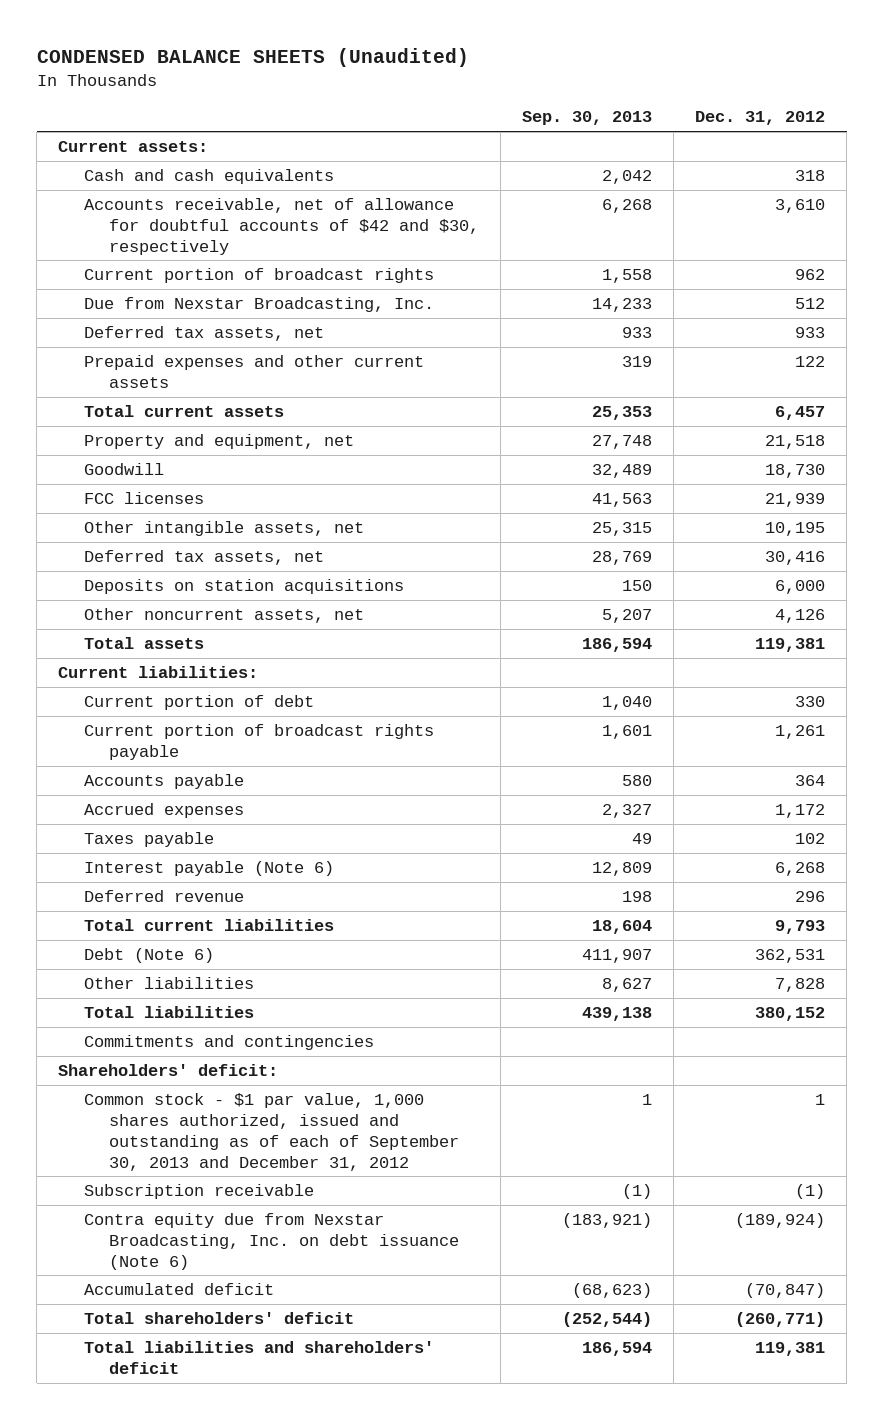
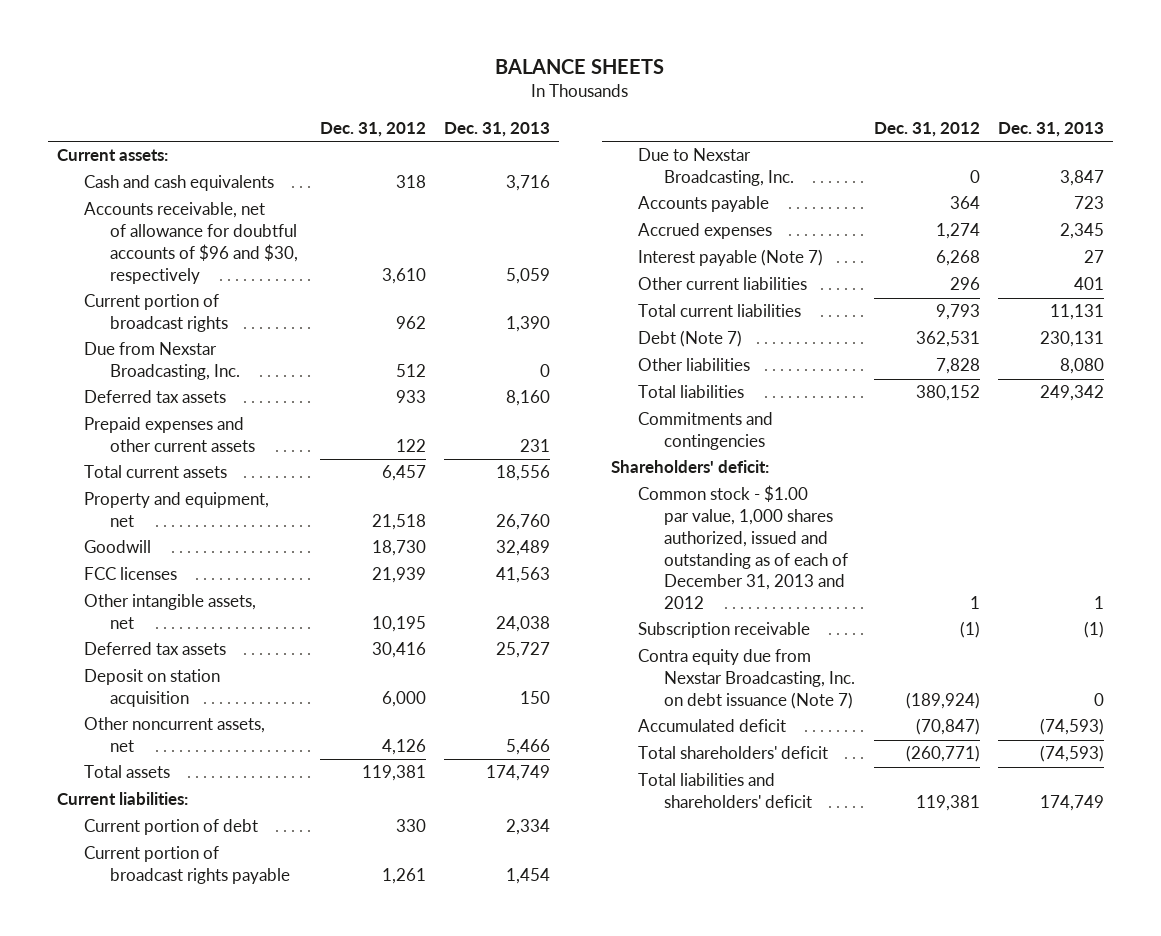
- CONDENSED BALANCE SHEETS (Unaudited)
+ BALANCE SHEETS
- | Sep. 30, 2013 | Dec. 31, 2012
+ | Dec. 31, 2012 | Dec. 31, 2013
- Accounts receivable, net of allowance for doubtful accounts of $42 and $30, respectively | 6,268 | 3,610
+ Accounts receivable, net of allowance for doubtful accounts of $96 and $30, respectively | 3,610 | 5,059
- Deferred tax assets, net | 933 | 933
+ Deferred tax assets | 933 | 8,160
- Deferred tax assets, net | 28,769 | 30,416
- Deposits on station acquisitions | 150 | 6,000
+ Deferred tax assets | 30,416 | 25,727
+ Deposit on station acquisition | 6,000 | 150
+ Due to Nexstar Broadcasting, Inc. | 0 | 3,847
- Accrued expenses | 2,327 | 1,172
- Taxes payable | 49 | 102
- Interest payable (Note 6) | 12,809 | 6,268
- Deferred revenue | 198 | 296
+ Accrued expenses | 1,274 | 2,345
+ Interest payable (Note 7) | 6,268 | 27
+ Other current liabilities | 296 | 401
- Debt (Note 6) | 411,907 | 362,531
+ Debt (Note 7) | 362,531 | 230,131
- Common stock - $1 par value, 1,000 shares authorized, issued and outstanding as of each of September 30, 2013 and December 31, 2012 | 1 | 1
+ Common stock - $1.00 par value, 1,000 shares authorized, issued and outstanding as of each of December 31, 2013 and 2012 | 1 | 1
- Contra equity due from Nexstar Broadcasting, Inc. on debt issuance (Note 6) | (183,921) | (189,924)
+ Contra equity due from Nexstar Broadcasting, Inc. on debt issuance (Note 7) | (189,924) | 0

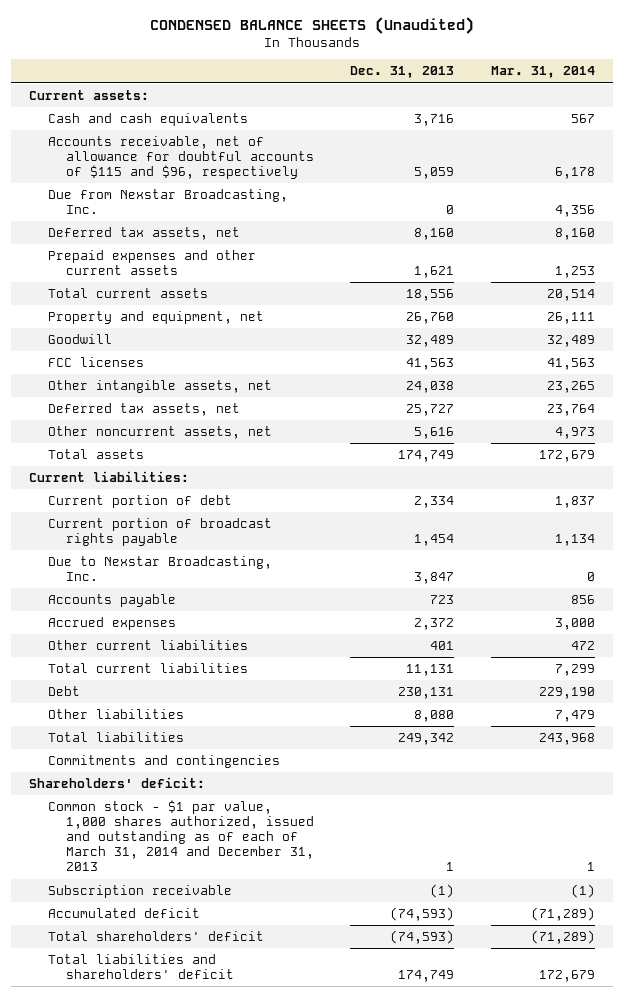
- BALANCE SHEETS
+ CONDENSED BALANCE SHEETS (Unaudited)
- | Dec. 31, 2012 | Dec. 31, 2013
+ | Dec. 31, 2013 | Mar. 31, 2014
- Accounts receivable, net of allowance for doubtful accounts of $96 and $30, respectively | 3,610 | 5,059
- Current portion of broadcast rights | 962 | 1,390
+ Accounts receivable, net of allowance for doubtful accounts of $115 and $96, respectively | 5,059 | 6,178
- Deferred tax assets | 933 | 8,160
- Prepaid expenses and other current assets | 122 | 231
+ Deferred tax assets, net | 8,160 | 8,160
+ Prepaid expenses and other current assets | 1,621 | 1,253
- Deferred tax assets | 30,416 | 25,727
- Deposit on station acquisition | 6,000 | 150
- Other noncurrent assets, net | 4,126 | 5,466
+ Deferred tax assets, net | 25,727 | 23,764
+ Other noncurrent assets, net | 5,616 | 4,973
- Accrued expenses | 1,274 | 2,345
- Interest payable (Note 7) | 6,268 | 27
+ Accrued expenses | 2,372 | 3,000
- Debt (Note 7) | 362,531 | 230,131
+ Debt | 230,131 | 229,190
- Common stock - $1.00 par value, 1,000 shares authorized, issued and outstanding as of each of December 31, 2013 and 2012 | 1 | 1
+ Common stock - $1 par value, 1,000 shares authorized, issued and outstanding as of each of March 31, 2014 and December 31, 2013 | 1 | 1
- Contra equity due from Nexstar Broadcasting, Inc. on debt issuance (Note 7) | (189,924) | 0

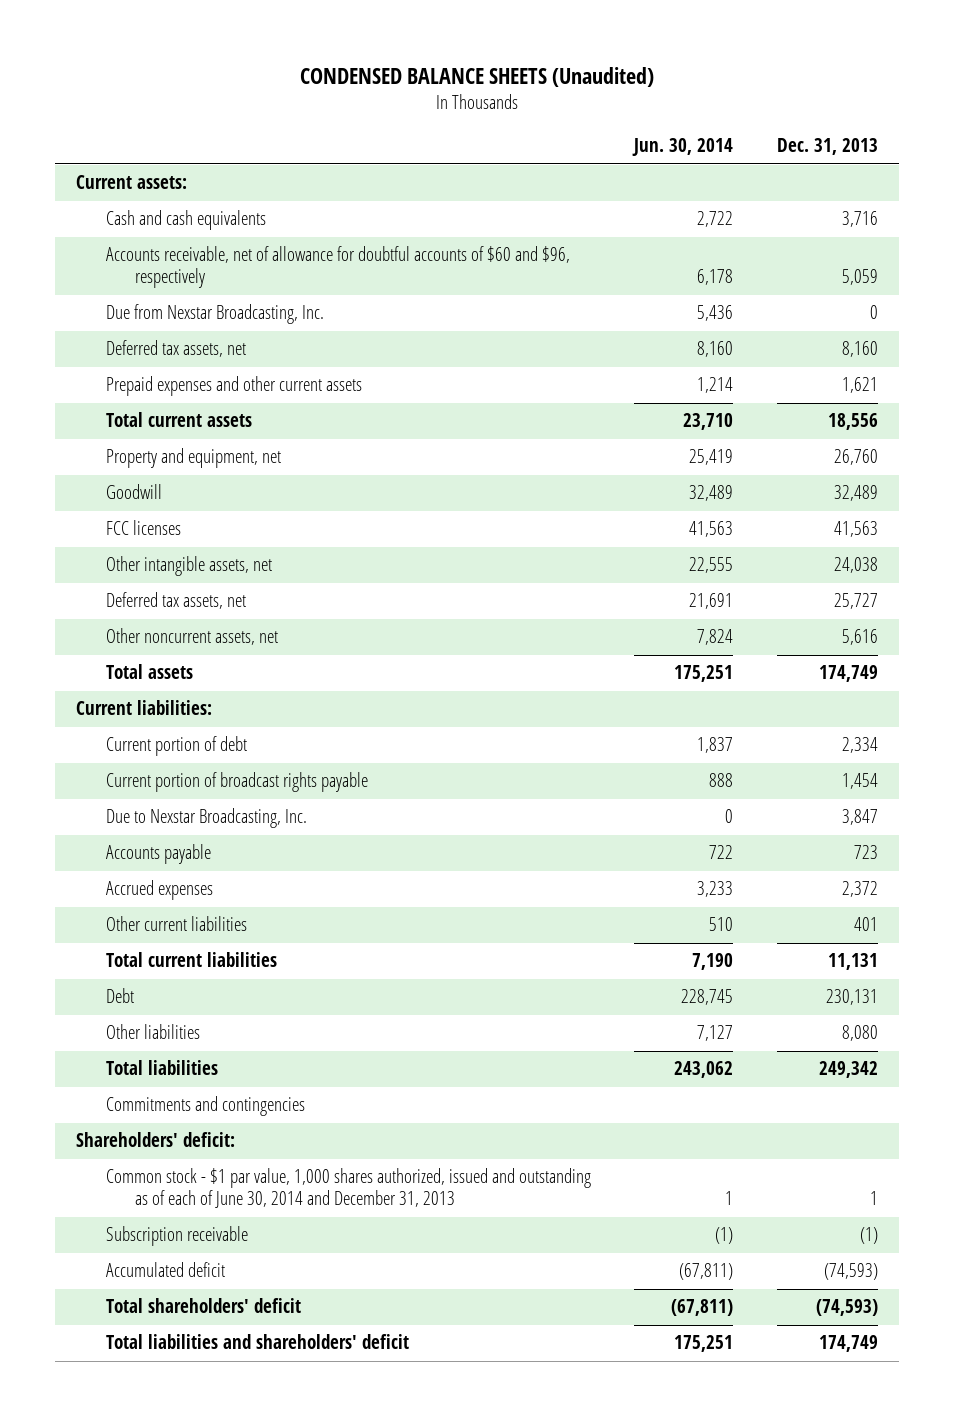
- | Dec. 31, 2013 | Mar. 31, 2014
+ | Jun. 30, 2014 | Dec. 31, 2013
- Accounts receivable, net of allowance for doubtful accounts of $115 and $96, respectively | 5,059 | 6,178
+ Accounts receivable, net of allowance for doubtful accounts of $60 and $96, respectively | 6,178 | 5,059
- Common stock - $1 par value, 1,000 shares authorized, issued and outstanding as of each of March 31, 2014 and December 31, 2013 | 1 | 1
+ Common stock - $1 par value, 1,000 shares authorized, issued and outstanding as of each of June 30, 2014 and December 31, 2013 | 1 | 1

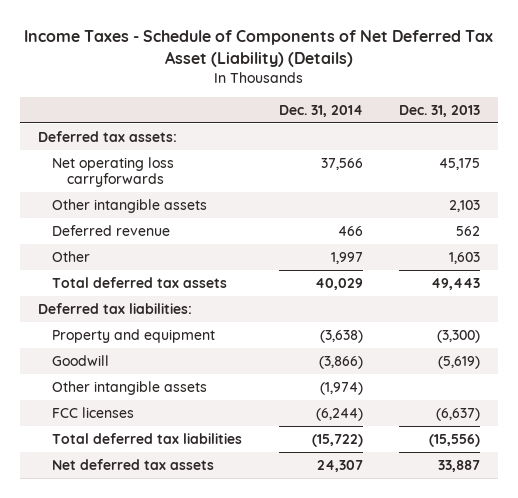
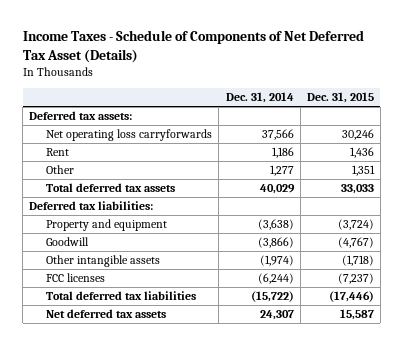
- Income Taxes - Schedule of Components of Net Deferred Tax Asset (Liability) (Details)
+ Income Taxes - Schedule of Components of Net Deferred Tax Asset (Details)
- | Dec. 31, 2014 | Dec. 31, 2013
+ | Dec. 31, 2014 | Dec. 31, 2015
- Other intangible assets | | 2,103
- Deferred revenue | 466 | 562
- Other | 1,997 | 1,603
+ Rent | 1,186 | 1,436
+ Other | 1,277 | 1,351

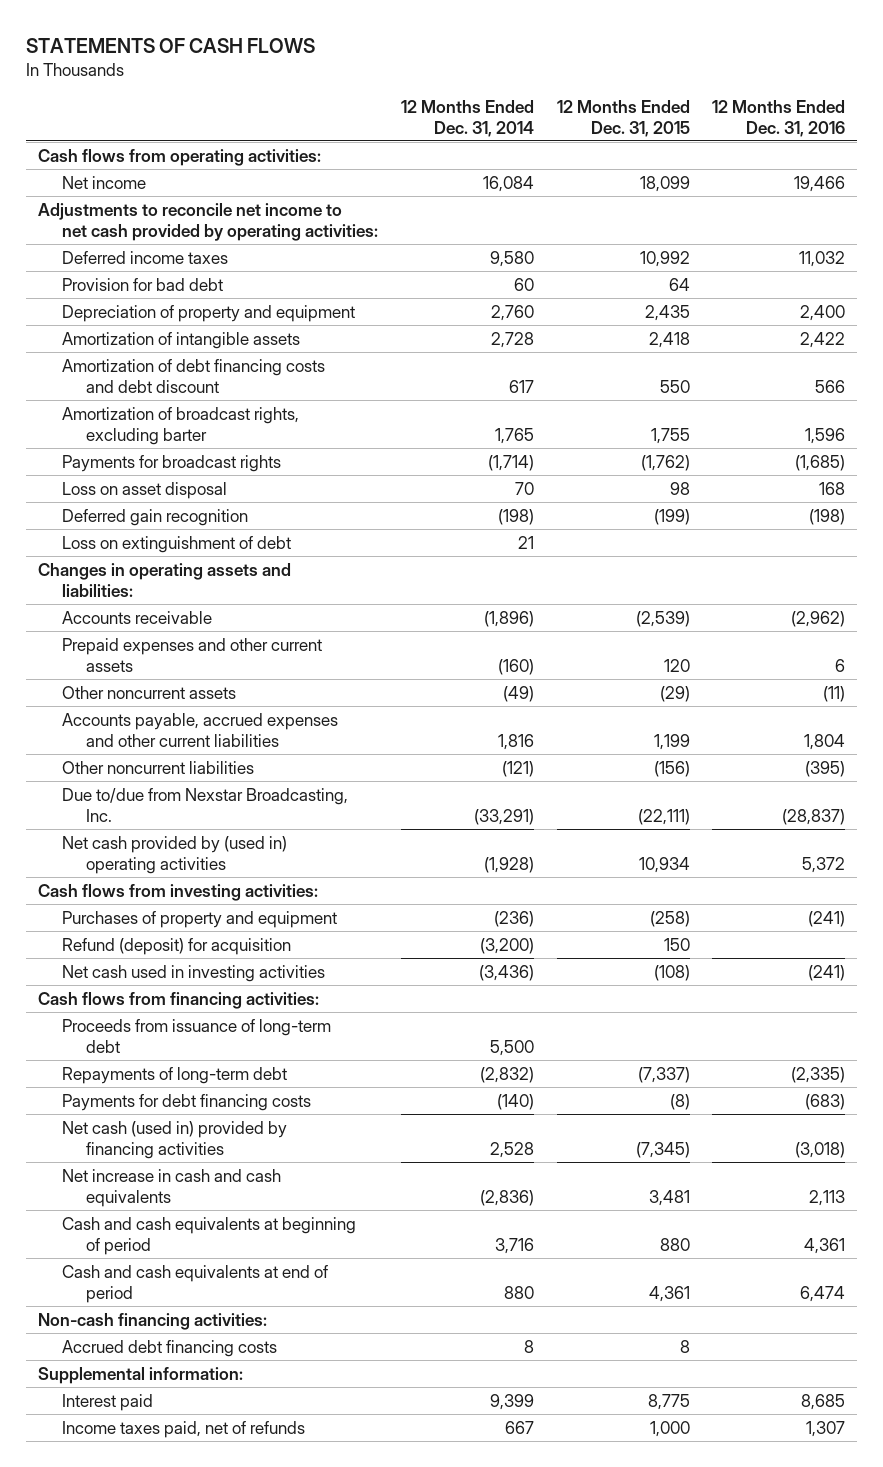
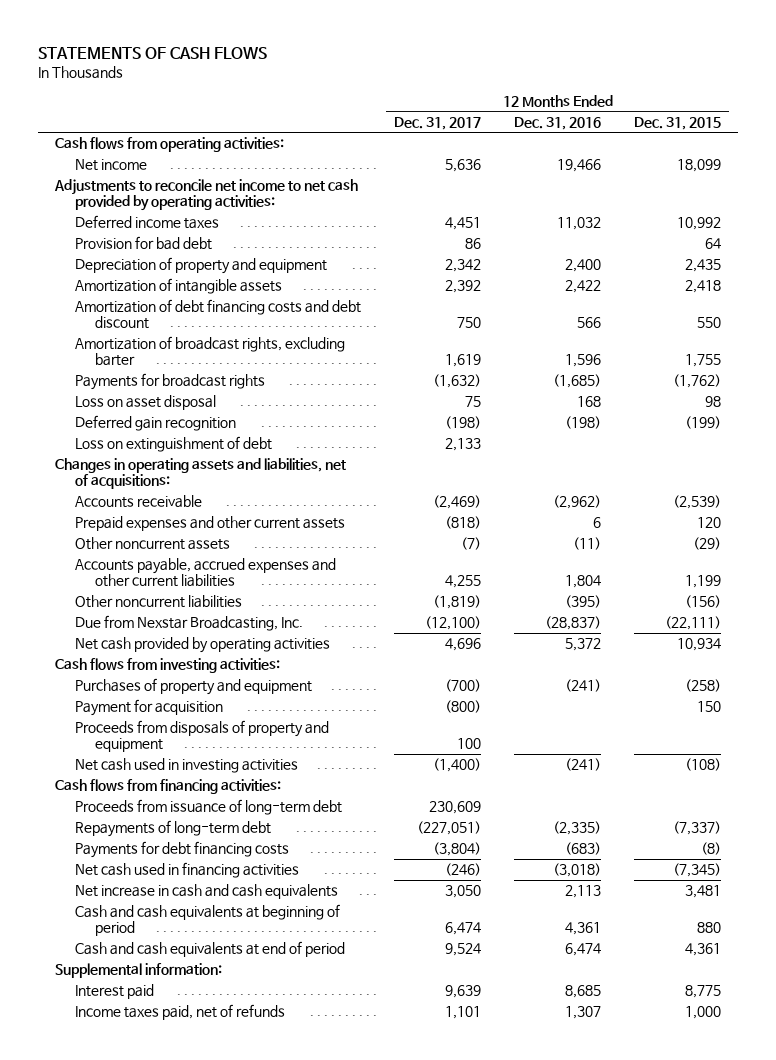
- | 12 Months Ended Dec. 31, 2014 | 12 Months Ended Dec. 31, 2015 | 12 Months Ended Dec. 31, 2016
+ | 12 Months Ended Dec. 31, 2017 | 12 Months Ended Dec. 31, 2016 | 12 Months Ended Dec. 31, 2015
- Changes in operating assets and liabilities:
+ Changes in operating assets and liabilities, net of acquisitions:
- Due to/due from Nexstar Broadcasting, Inc. | (33,291) | (22,111) | (28,837)
- Net cash provided by (used in) operating activities | (1,928) | 10,934 | 5,372
+ Due from Nexstar Broadcasting, Inc. | (12,100) | (28,837) | (22,111)
+ Net cash provided by operating activities | 4,696 | 5,372 | 10,934
- Refund (deposit) for acquisition | (3,200) | 150 |
+ Payment for acquisition | (800) | | 150
+ Proceeds from disposals of property and equipment | 100 | |
- Net cash (used in) provided by financing activities | 2,528 | (7,345) | (3,018)
+ Net cash used in financing activities | (246) | (3,018) | (7,345)
- Non-cash financing activities:
- Accrued debt financing costs | 8 | 8 |

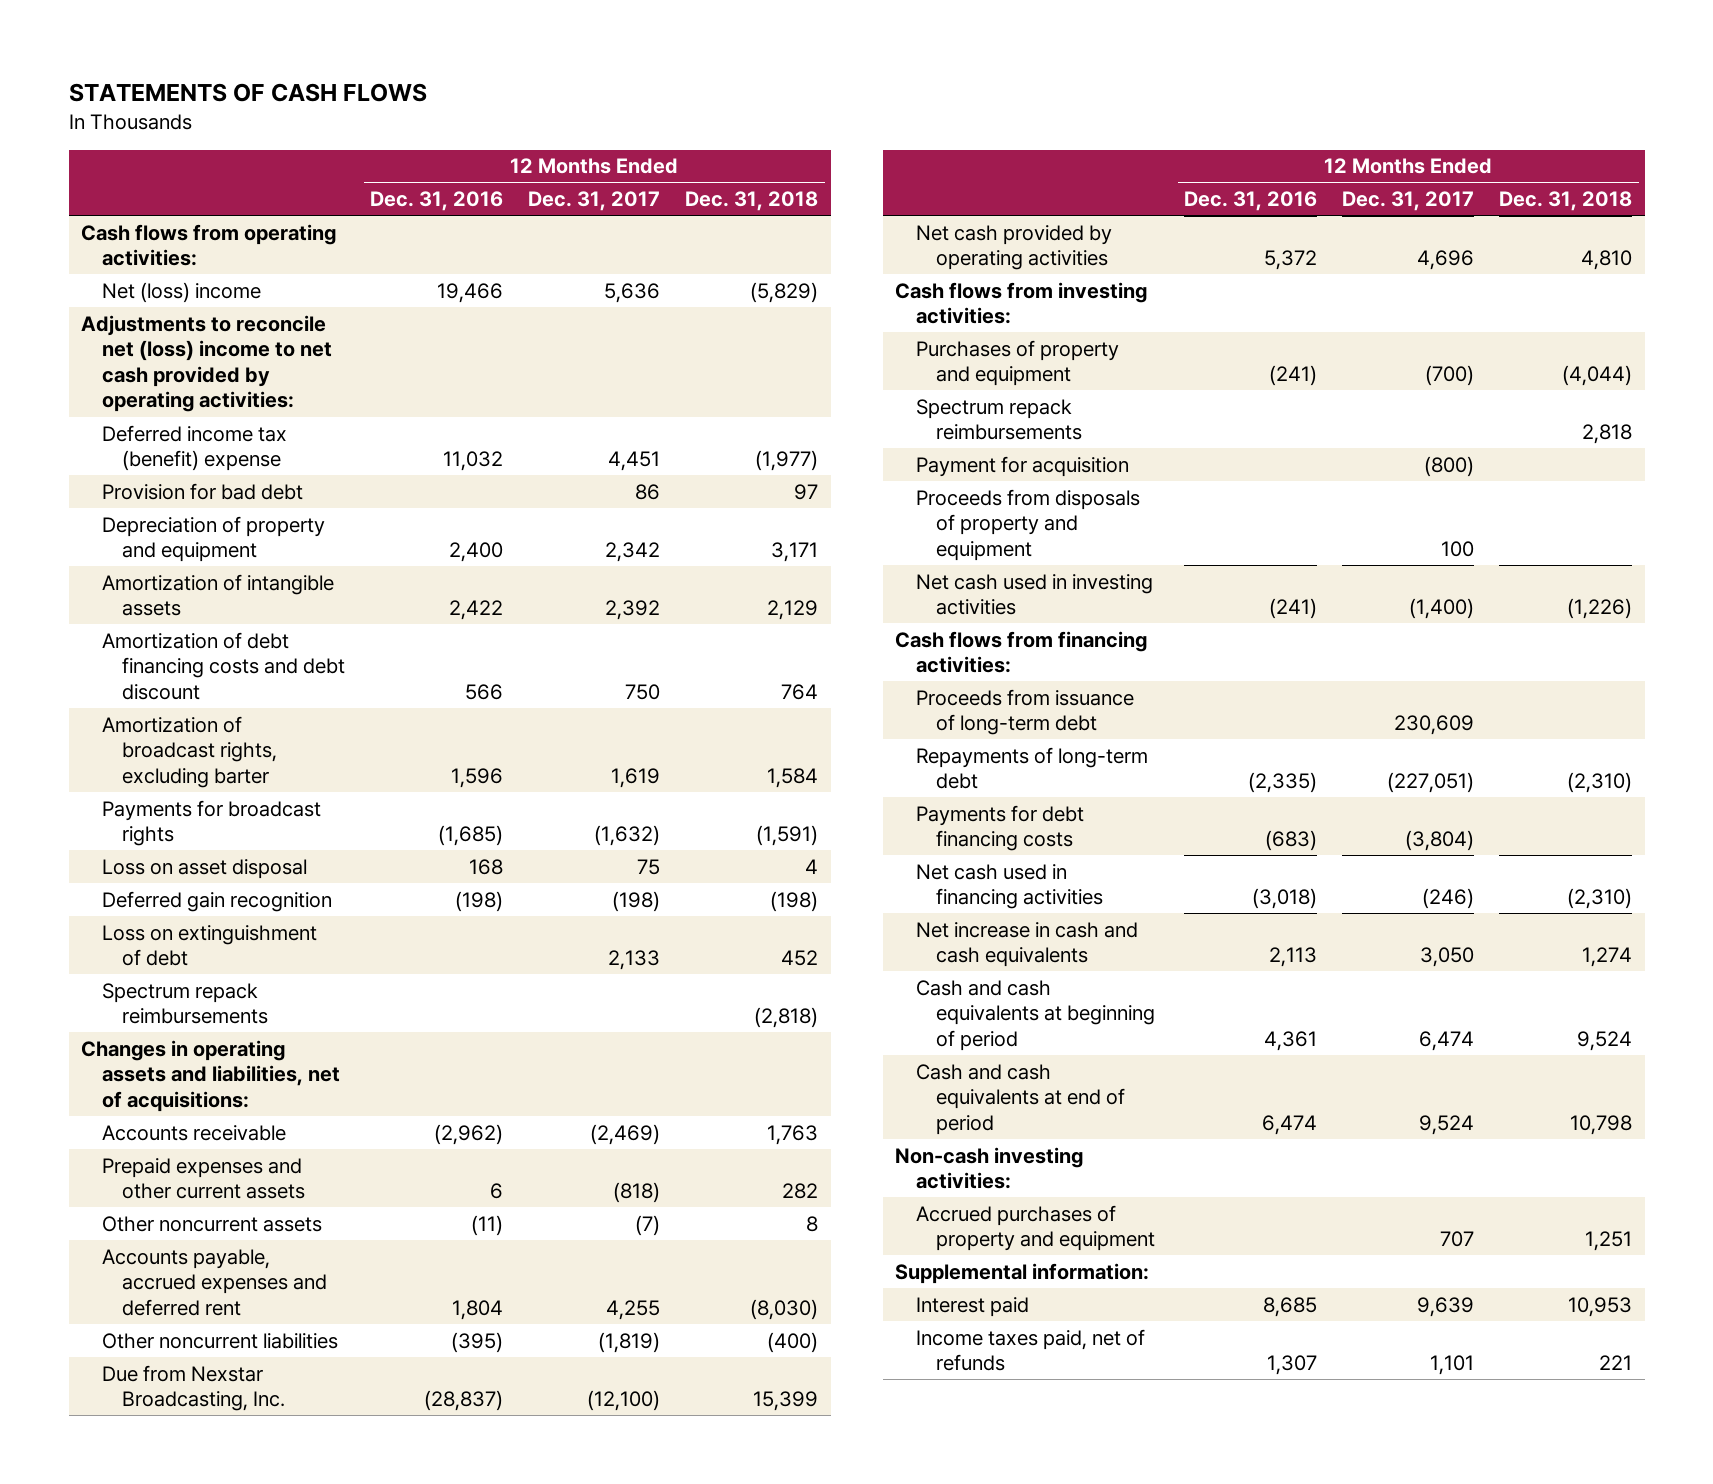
- | 12 Months Ended Dec. 31, 2017 | 12 Months Ended Dec. 31, 2016 | 12 Months Ended Dec. 31, 2015
+ | 12 Months Ended Dec. 31, 2016 | 12 Months Ended Dec. 31, 2017 | 12 Months Ended Dec. 31, 2018
- Net income | 5,636 | 19,466 | 18,099
- Adjustments to reconcile net income to net cash provided by operating activities:
- Deferred income taxes | 4,451 | 11,032 | 10,992
+ Net (loss) income | 19,466 | 5,636 | (5,829)
+ Adjustments to reconcile net (loss) income to net cash provided by operating activities:
+ Deferred income tax (benefit) expense | 11,032 | 4,451 | (1,977)
+ Spectrum repack reimbursements | | | (2,818)
- Accounts payable, accrued expenses and other current liabilities | 4,255 | 1,804 | 1,199
+ Accounts payable, accrued expenses and deferred rent | 1,804 | 4,255 | (8,030)
+ Spectrum repack reimbursements | | | 2,818
+ Non-cash investing activities:
+ Accrued purchases of property and equipment | | 707 | 1,251

